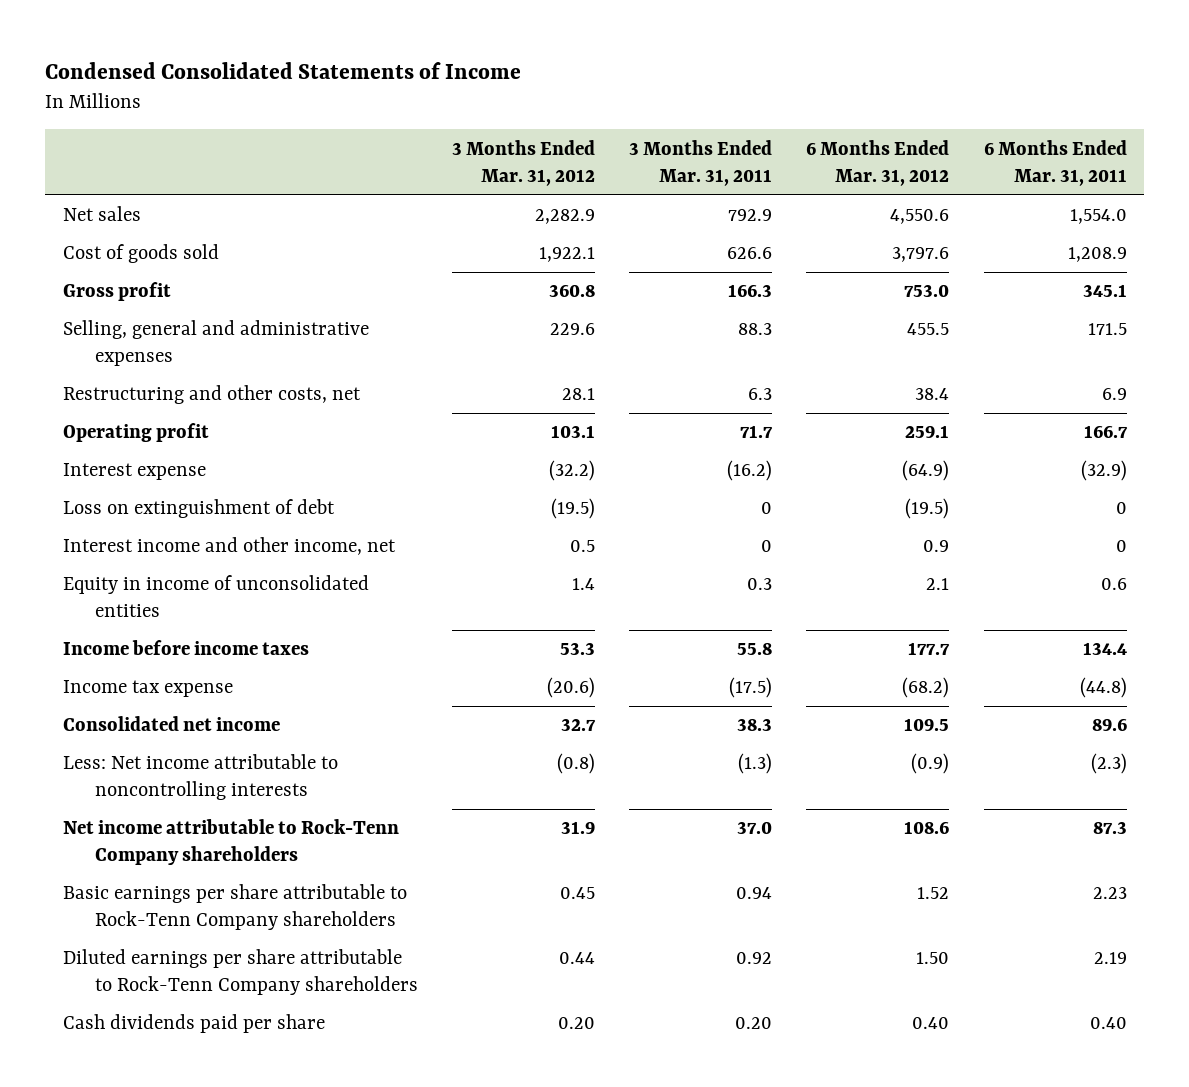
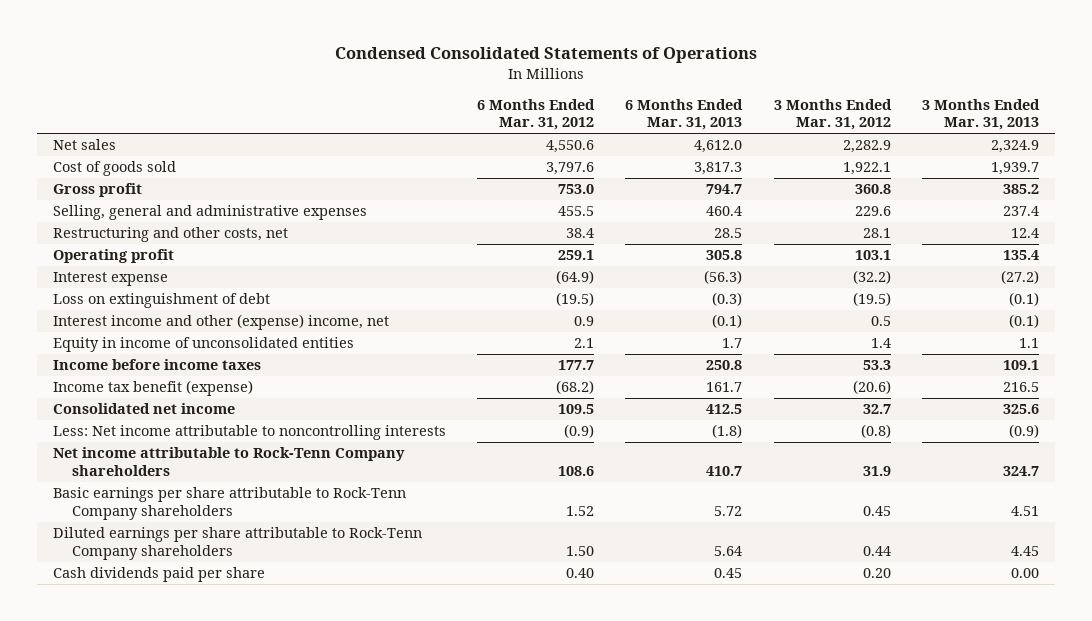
- Condensed Consolidated Statements of Income
+ Condensed Consolidated Statements of Operations
- | 3 Months Ended Mar. 31, 2012 | 3 Months Ended Mar. 31, 2011 | 6 Months Ended Mar. 31, 2012 | 6 Months Ended Mar. 31, 2011
+ | 6 Months Ended Mar. 31, 2012 | 6 Months Ended Mar. 31, 2013 | 3 Months Ended Mar. 31, 2012 | 3 Months Ended Mar. 31, 2013
- Interest income and other income, net | 0.5 | 0 | 0.9 | 0
+ Interest income and other (expense) income, net | 0.9 | (0.1) | 0.5 | (0.1)
- Income tax expense | (20.6) | (17.5) | (68.2) | (44.8)
+ Income tax benefit (expense) | (68.2) | 161.7 | (20.6) | 216.5

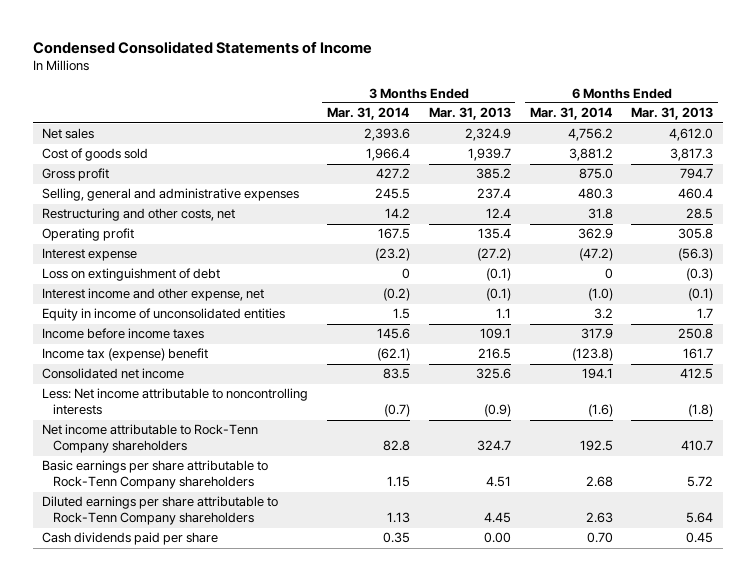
- Condensed Consolidated Statements of Operations
+ Condensed Consolidated Statements of Income
- | 6 Months Ended Mar. 31, 2012 | 6 Months Ended Mar. 31, 2013 | 3 Months Ended Mar. 31, 2012 | 3 Months Ended Mar. 31, 2013
+ | 3 Months Ended Mar. 31, 2014 | 3 Months Ended Mar. 31, 2013 | 6 Months Ended Mar. 31, 2014 | 6 Months Ended Mar. 31, 2013
- Interest income and other (expense) income, net | 0.9 | (0.1) | 0.5 | (0.1)
+ Interest income and other expense, net | (0.2) | (0.1) | (1.0) | (0.1)
- Income tax benefit (expense) | (68.2) | 161.7 | (20.6) | 216.5
+ Income tax (expense) benefit | (62.1) | 216.5 | (123.8) | 161.7

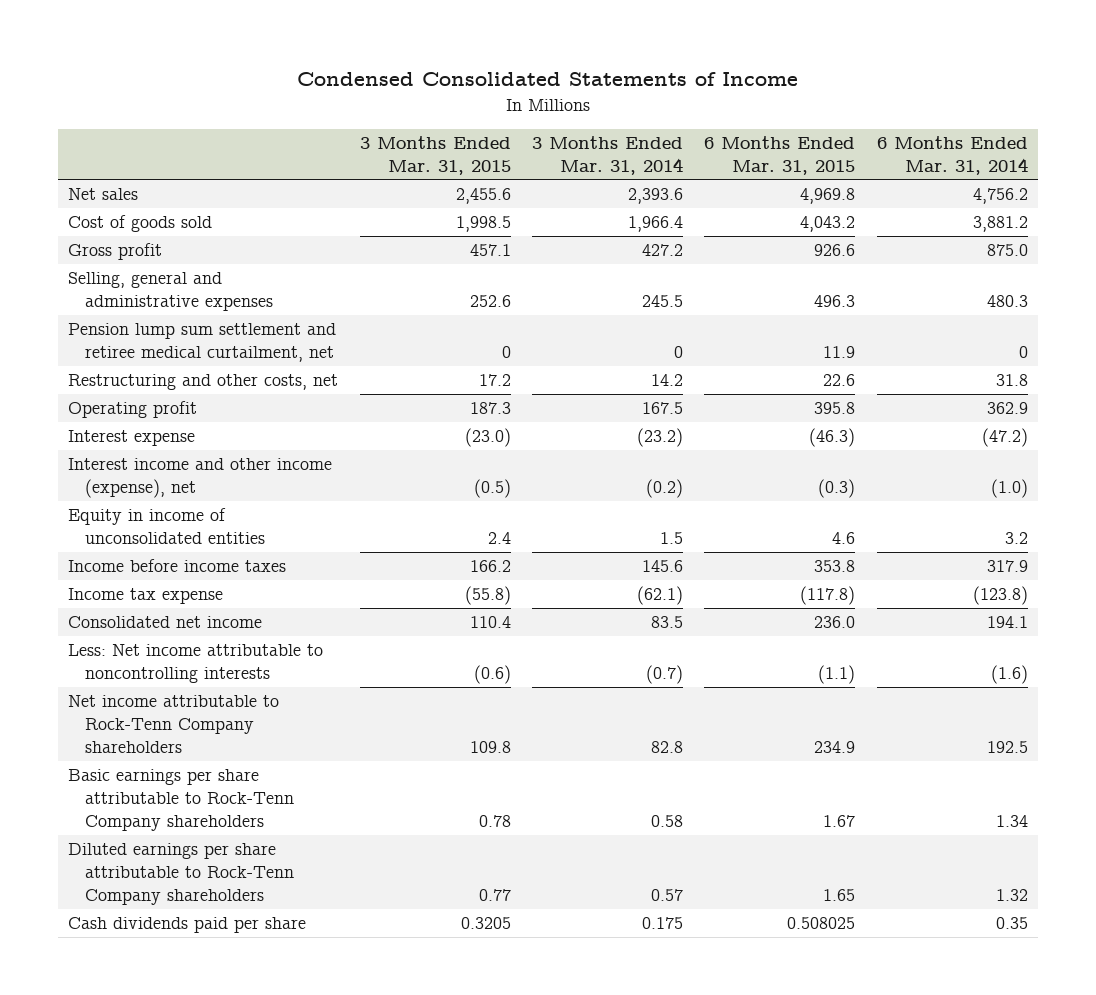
- | 3 Months Ended Mar. 31, 2014 | 3 Months Ended Mar. 31, 2013 | 6 Months Ended Mar. 31, 2014 | 6 Months Ended Mar. 31, 2013
+ | 3 Months Ended Mar. 31, 2015 | 3 Months Ended Mar. 31, 2014 | 6 Months Ended Mar. 31, 2015 | 6 Months Ended Mar. 31, 2014
+ Pension lump sum settlement and retiree medical curtailment, net | 0 | 0 | 11.9 | 0
- Loss on extinguishment of debt | 0 | (0.1) | 0 | (0.3)
- Interest income and other expense, net | (0.2) | (0.1) | (1.0) | (0.1)
+ Interest income and other income (expense), net | (0.5) | (0.2) | (0.3) | (1.0)
- Income tax (expense) benefit | (62.1) | 216.5 | (123.8) | 161.7
+ Income tax expense | (55.8) | (62.1) | (117.8) | (123.8)
- Basic earnings per share attributable to Rock-Tenn Company shareholders | 1.15 | 4.51 | 2.68 | 5.72
- Diluted earnings per share attributable to Rock-Tenn Company shareholders | 1.13 | 4.45 | 2.63 | 5.64
- Cash dividends paid per share | 0.35 | 0.00 | 0.70 | 0.45
+ Basic earnings per share attributable to Rock-Tenn Company shareholders | 0.78 | 0.58 | 1.67 | 1.34
+ Diluted earnings per share attributable to Rock-Tenn Company shareholders | 0.77 | 0.57 | 1.65 | 1.32
+ Cash dividends paid per share | 0.3205 | 0.175 | 0.508025 | 0.35

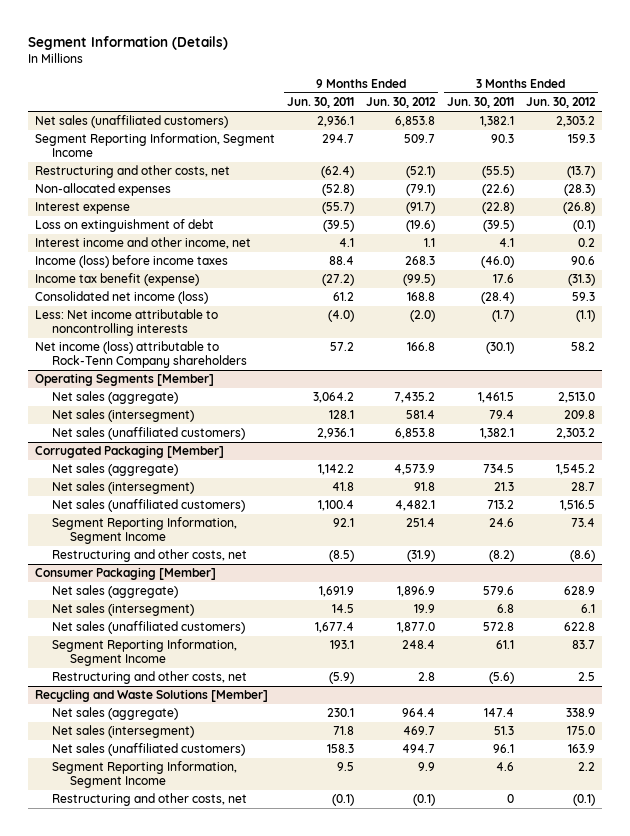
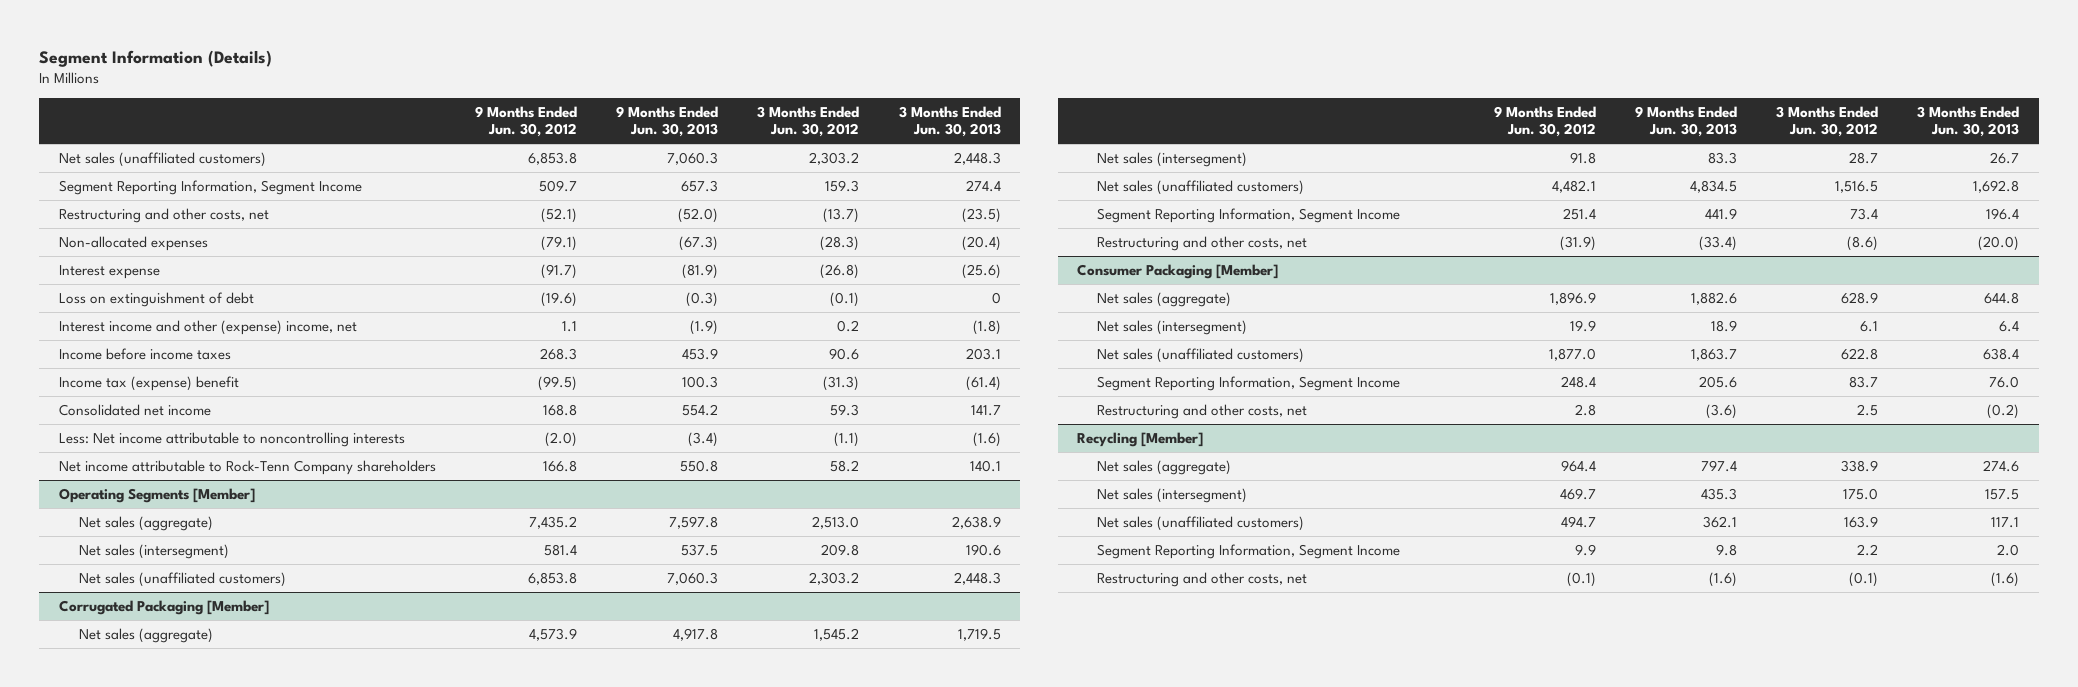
- | 9 Months Ended Jun. 30, 2011 | 9 Months Ended Jun. 30, 2012 | 3 Months Ended Jun. 30, 2011 | 3 Months Ended Jun. 30, 2012
+ | 9 Months Ended Jun. 30, 2012 | 9 Months Ended Jun. 30, 2013 | 3 Months Ended Jun. 30, 2012 | 3 Months Ended Jun. 30, 2013
- Interest income and other income, net | 4.1 | 1.1 | 4.1 | 0.2
- Income (loss) before income taxes | 88.4 | 268.3 | (46.0) | 90.6
- Income tax benefit (expense) | (27.2) | (99.5) | 17.6 | (31.3)
- Consolidated net income (loss) | 61.2 | 168.8 | (28.4) | 59.3
+ Interest income and other (expense) income, net | 1.1 | (1.9) | 0.2 | (1.8)
+ Income before income taxes | 268.3 | 453.9 | 90.6 | 203.1
+ Income tax (expense) benefit | (99.5) | 100.3 | (31.3) | (61.4)
+ Consolidated net income | 168.8 | 554.2 | 59.3 | 141.7
- Net income (loss) attributable to Rock-Tenn Company shareholders | 57.2 | 166.8 | (30.1) | 58.2
+ Net income attributable to Rock-Tenn Company shareholders | 166.8 | 550.8 | 58.2 | 140.1
- Recycling and Waste Solutions [Member]
+ Recycling [Member]

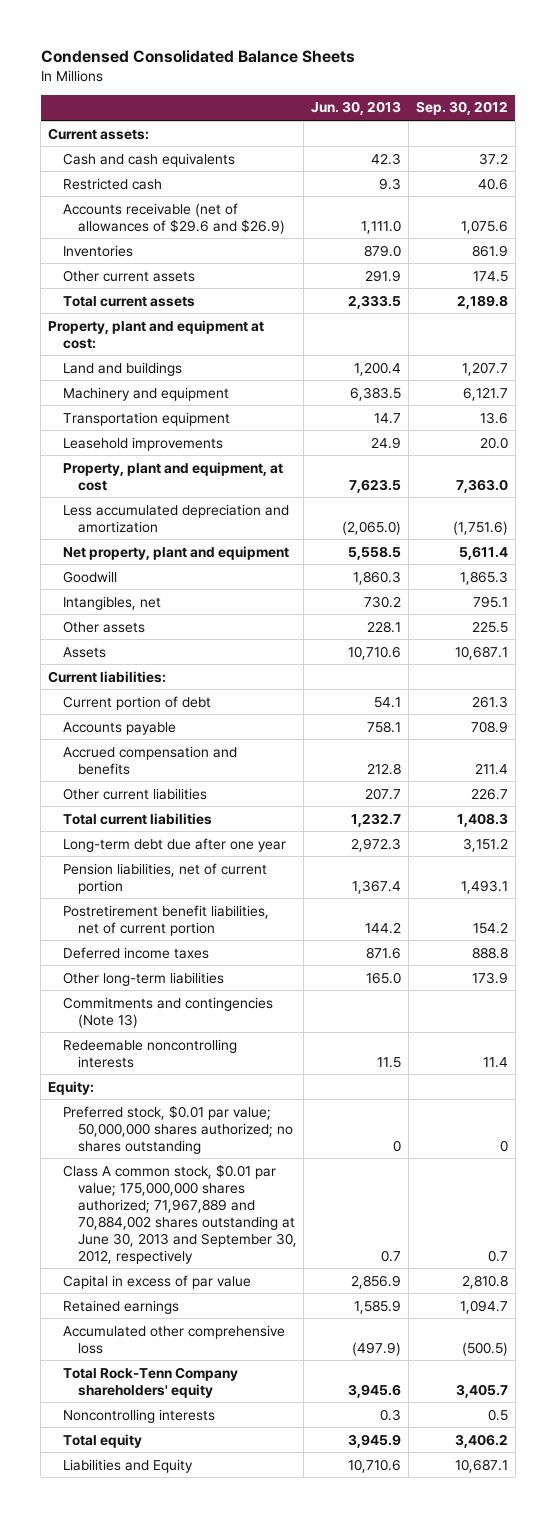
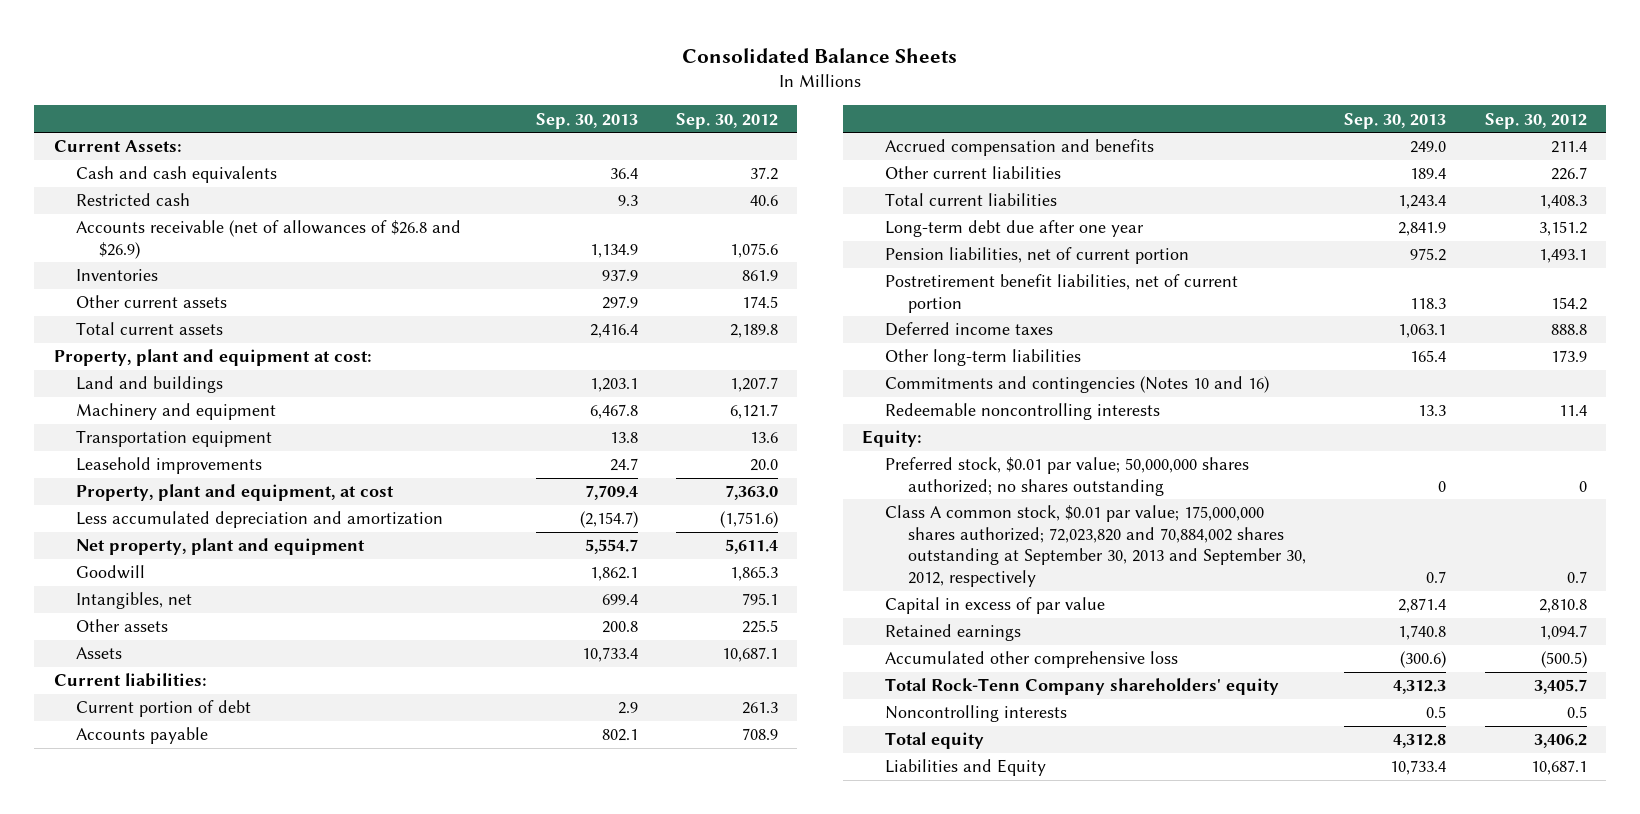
- Condensed Consolidated Balance Sheets
+ Consolidated Balance Sheets
- | Jun. 30, 2013 | Sep. 30, 2012
+ | Sep. 30, 2013 | Sep. 30, 2012
- Current assets:
+ Current Assets:
- Accounts receivable (net of allowances of $29.6 and $26.9) | 1,111.0 | 1,075.6
+ Accounts receivable (net of allowances of $26.8 and $26.9) | 1,134.9 | 1,075.6
- Commitments and contingencies (Note 13)
+ Commitments and contingencies (Notes 10 and 16)
- Class A common stock, $0.01 par value; 175,000,000 shares authorized; 71,967,889 and 70,884,002 shares outstanding at June 30, 2013 and September 30, 2012, respectively | 0.7 | 0.7
+ Class A common stock, $0.01 par value; 175,000,000 shares authorized; 72,023,820 and 70,884,002 shares outstanding at September 30, 2013 and September 30, 2012, respectively | 0.7 | 0.7

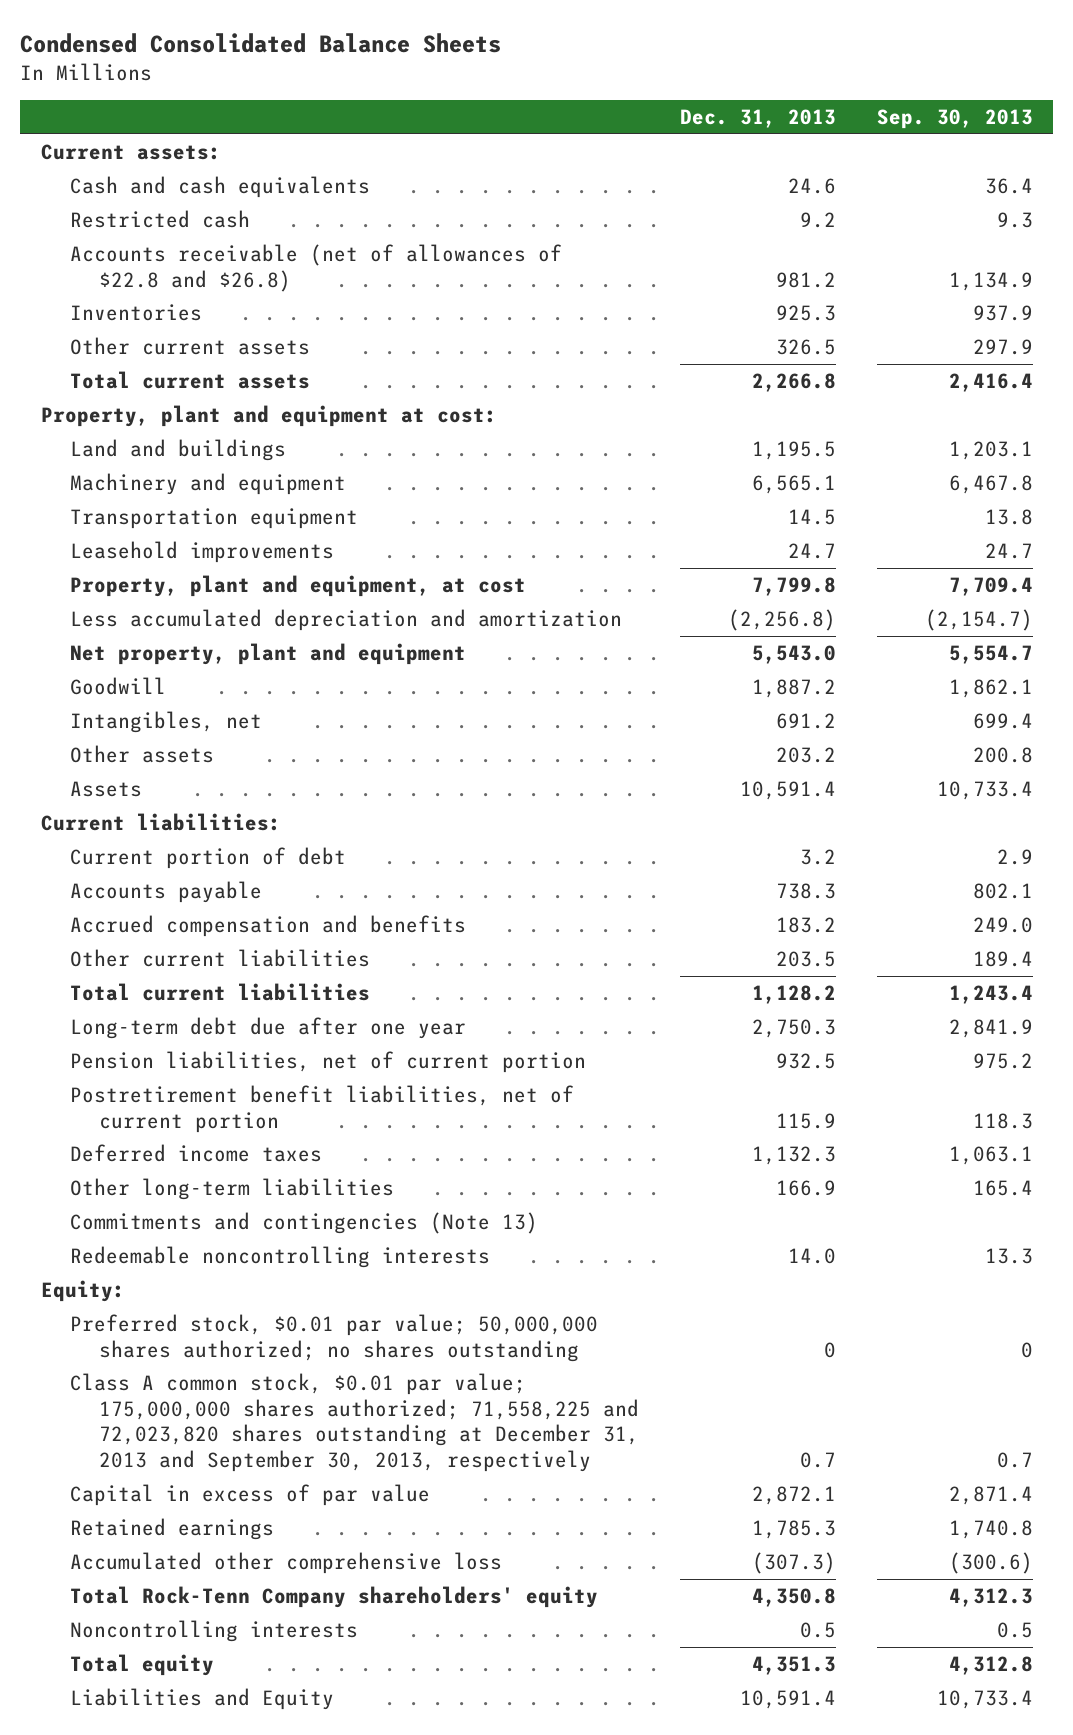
- Consolidated Balance Sheets
+ Condensed Consolidated Balance Sheets
- | Sep. 30, 2013 | Sep. 30, 2012
+ | Dec. 31, 2013 | Sep. 30, 2013
- Current Assets:
+ Current assets:
- Accounts receivable (net of allowances of $26.8 and $26.9) | 1,134.9 | 1,075.6
+ Accounts receivable (net of allowances of $22.8 and $26.8) | 981.2 | 1,134.9
- Commitments and contingencies (Notes 10 and 16)
+ Commitments and contingencies (Note 13)
- Class A common stock, $0.01 par value; 175,000,000 shares authorized; 72,023,820 and 70,884,002 shares outstanding at September 30, 2013 and September 30, 2012, respectively | 0.7 | 0.7
+ Class A common stock, $0.01 par value; 175,000,000 shares authorized; 71,558,225 and 72,023,820 shares outstanding at December 31, 2013 and September 30, 2013, respectively | 0.7 | 0.7

